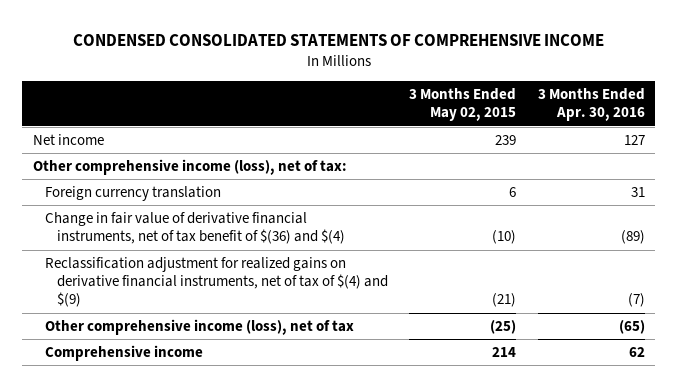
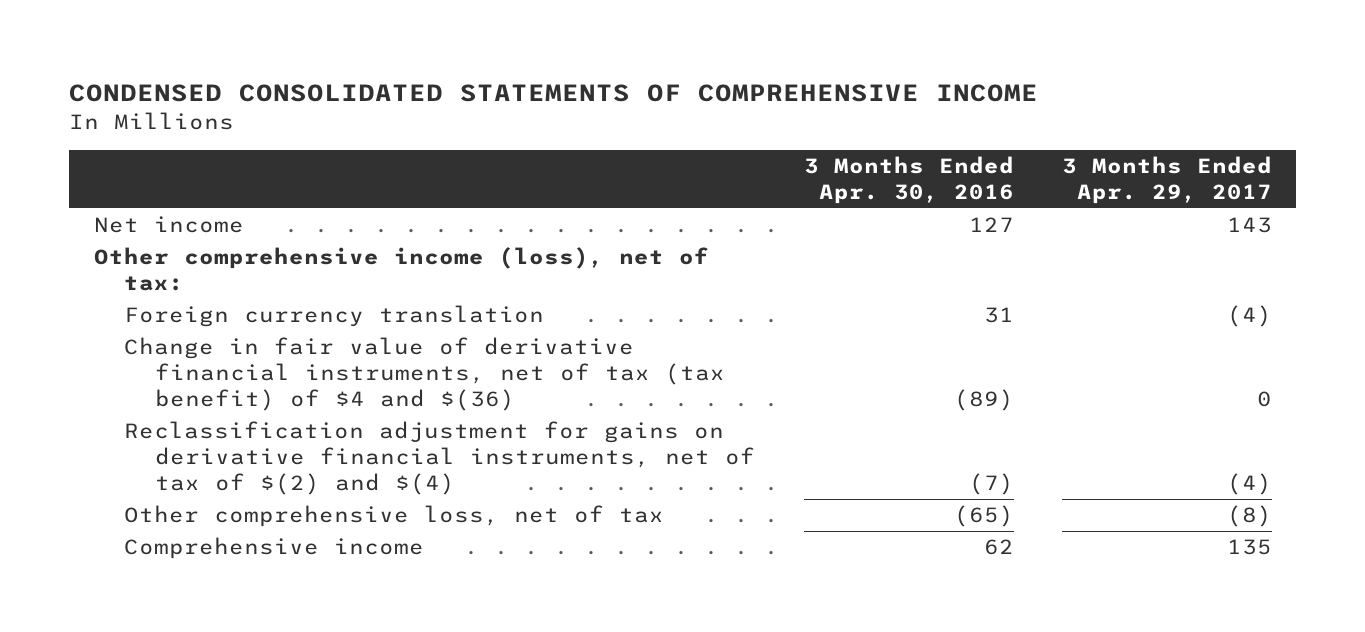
- | 3 Months Ended May 02, 2015 | 3 Months Ended Apr. 30, 2016
+ | 3 Months Ended Apr. 30, 2016 | 3 Months Ended Apr. 29, 2017
- Change in fair value of derivative financial instruments, net of tax benefit of $(36) and $(4) | (10) | (89)
- Reclassification adjustment for realized gains on derivative financial instruments, net of tax of $(4) and $(9) | (21) | (7)
- Other comprehensive income (loss), net of tax | (25) | (65)
+ Change in fair value of derivative financial instruments, net of tax (tax benefit) of $4 and $(36) | (89) | 0
+ Reclassification adjustment for gains on derivative financial instruments, net of tax of $(2) and $(4) | (7) | (4)
+ Other comprehensive loss, net of tax | (65) | (8)

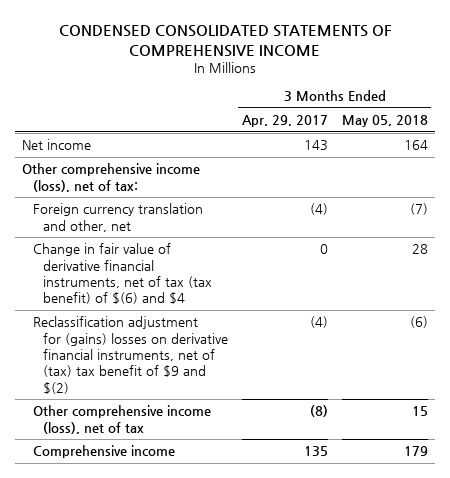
- | 3 Months Ended Apr. 30, 2016 | 3 Months Ended Apr. 29, 2017
+ | 3 Months Ended Apr. 29, 2017 | 3 Months Ended May 05, 2018
- Foreign currency translation | 31 | (4)
- Change in fair value of derivative financial instruments, net of tax (tax benefit) of $4 and $(36) | (89) | 0
- Reclassification adjustment for gains on derivative financial instruments, net of tax of $(2) and $(4) | (7) | (4)
- Other comprehensive loss, net of tax | (65) | (8)
+ Foreign currency translation and other, net | (4) | (7)
+ Change in fair value of derivative financial instruments, net of tax (tax benefit) of $(6) and $4 | 0 | 28
+ Reclassification adjustment for (gains) losses on derivative financial instruments, net of (tax) tax benefit of $9 and $(2) | (4) | (6)
+ Other comprehensive income (loss), net of tax | (8) | 15

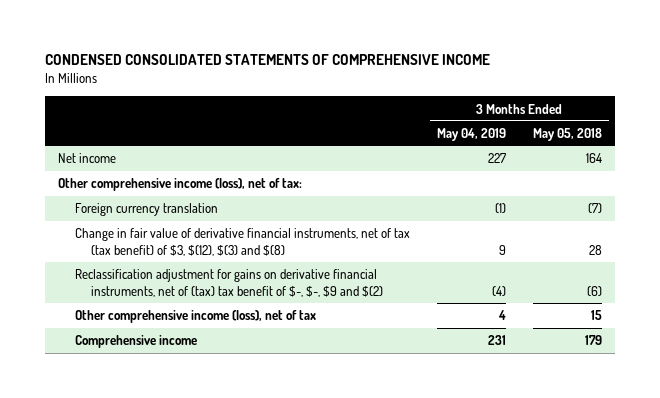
- | 3 Months Ended Apr. 29, 2017 | 3 Months Ended May 05, 2018
+ | 3 Months Ended May 04, 2019 | 3 Months Ended May 05, 2018
- Foreign currency translation and other, net | (4) | (7)
- Change in fair value of derivative financial instruments, net of tax (tax benefit) of $(6) and $4 | 0 | 28
- Reclassification adjustment for (gains) losses on derivative financial instruments, net of (tax) tax benefit of $9 and $(2) | (4) | (6)
+ Foreign currency translation | (1) | (7)
+ Change in fair value of derivative financial instruments, net of tax (tax benefit) of $3, $(12), $(3) and $(8) | 9 | 28
+ Reclassification adjustment for gains on derivative financial instruments, net of (tax) tax benefit of $-, $-, $9 and $(2) | (4) | (6)

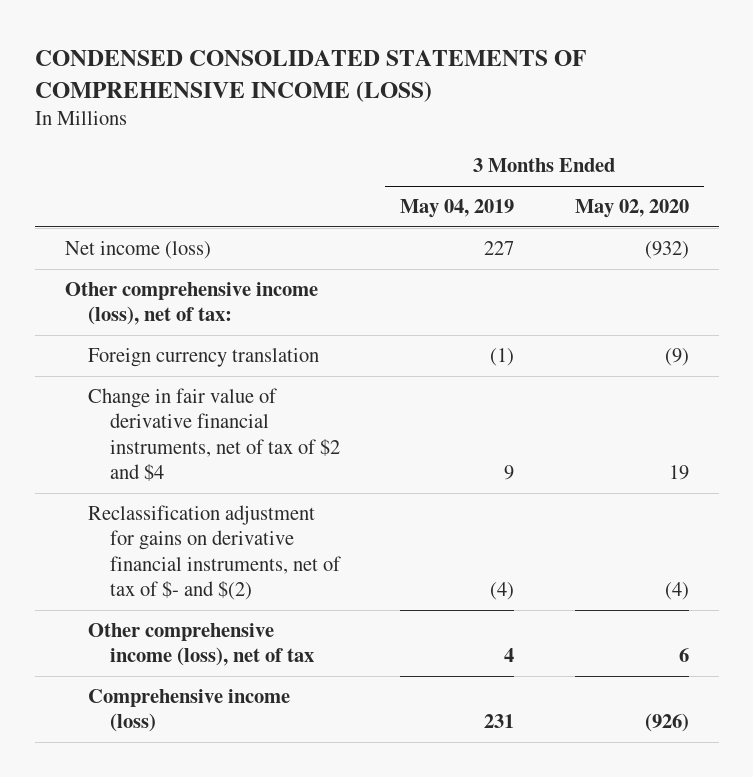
- CONDENSED CONSOLIDATED STATEMENTS OF COMPREHENSIVE INCOME
+ CONDENSED CONSOLIDATED STATEMENTS OF COMPREHENSIVE INCOME (LOSS)
- | 3 Months Ended May 04, 2019 | 3 Months Ended May 05, 2018
+ | 3 Months Ended May 04, 2019 | 3 Months Ended May 02, 2020
- Net income | 227 | 164
+ Net income (loss) | 227 | (932)
- Change in fair value of derivative financial instruments, net of tax (tax benefit) of $3, $(12), $(3) and $(8) | 9 | 28
- Reclassification adjustment for gains on derivative financial instruments, net of (tax) tax benefit of $-, $-, $9 and $(2) | (4) | (6)
+ Change in fair value of derivative financial instruments, net of tax of $2 and $4 | 9 | 19
+ Reclassification adjustment for gains on derivative financial instruments, net of tax of $- and $(2) | (4) | (4)
- Comprehensive income | 231 | 179
+ Comprehensive income (loss) | 231 | (926)

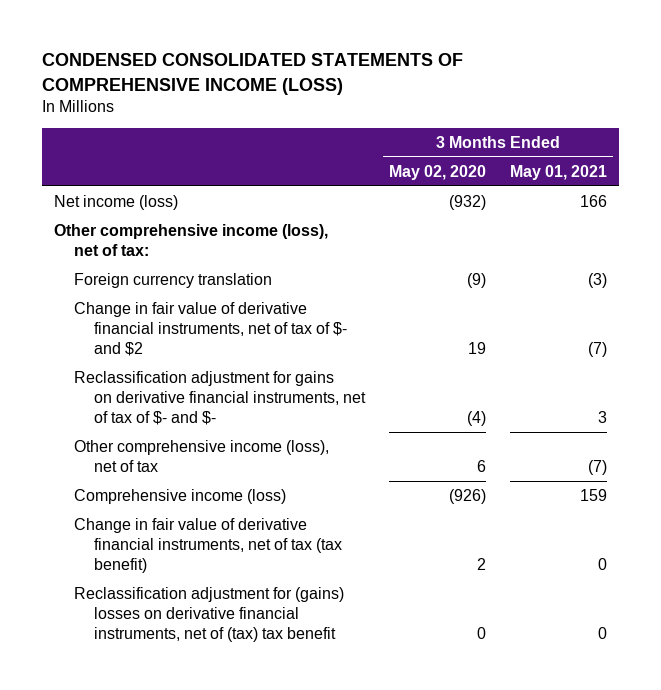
- | 3 Months Ended May 04, 2019 | 3 Months Ended May 02, 2020
+ | 3 Months Ended May 02, 2020 | 3 Months Ended May 01, 2021
- Change in fair value of derivative financial instruments, net of tax of $2 and $4 | 9 | 19
- Reclassification adjustment for gains on derivative financial instruments, net of tax of $- and $(2) | (4) | (4)
+ Change in fair value of derivative financial instruments, net of tax of $- and $2 | 19 | (7)
+ Reclassification adjustment for gains on derivative financial instruments, net of tax of $- and $- | (4) | 3
+ Change in fair value of derivative financial instruments, net of tax (tax benefit) | 2 | 0
+ Reclassification adjustment for (gains) losses on derivative financial instruments, net of (tax) tax benefit | 0 | 0

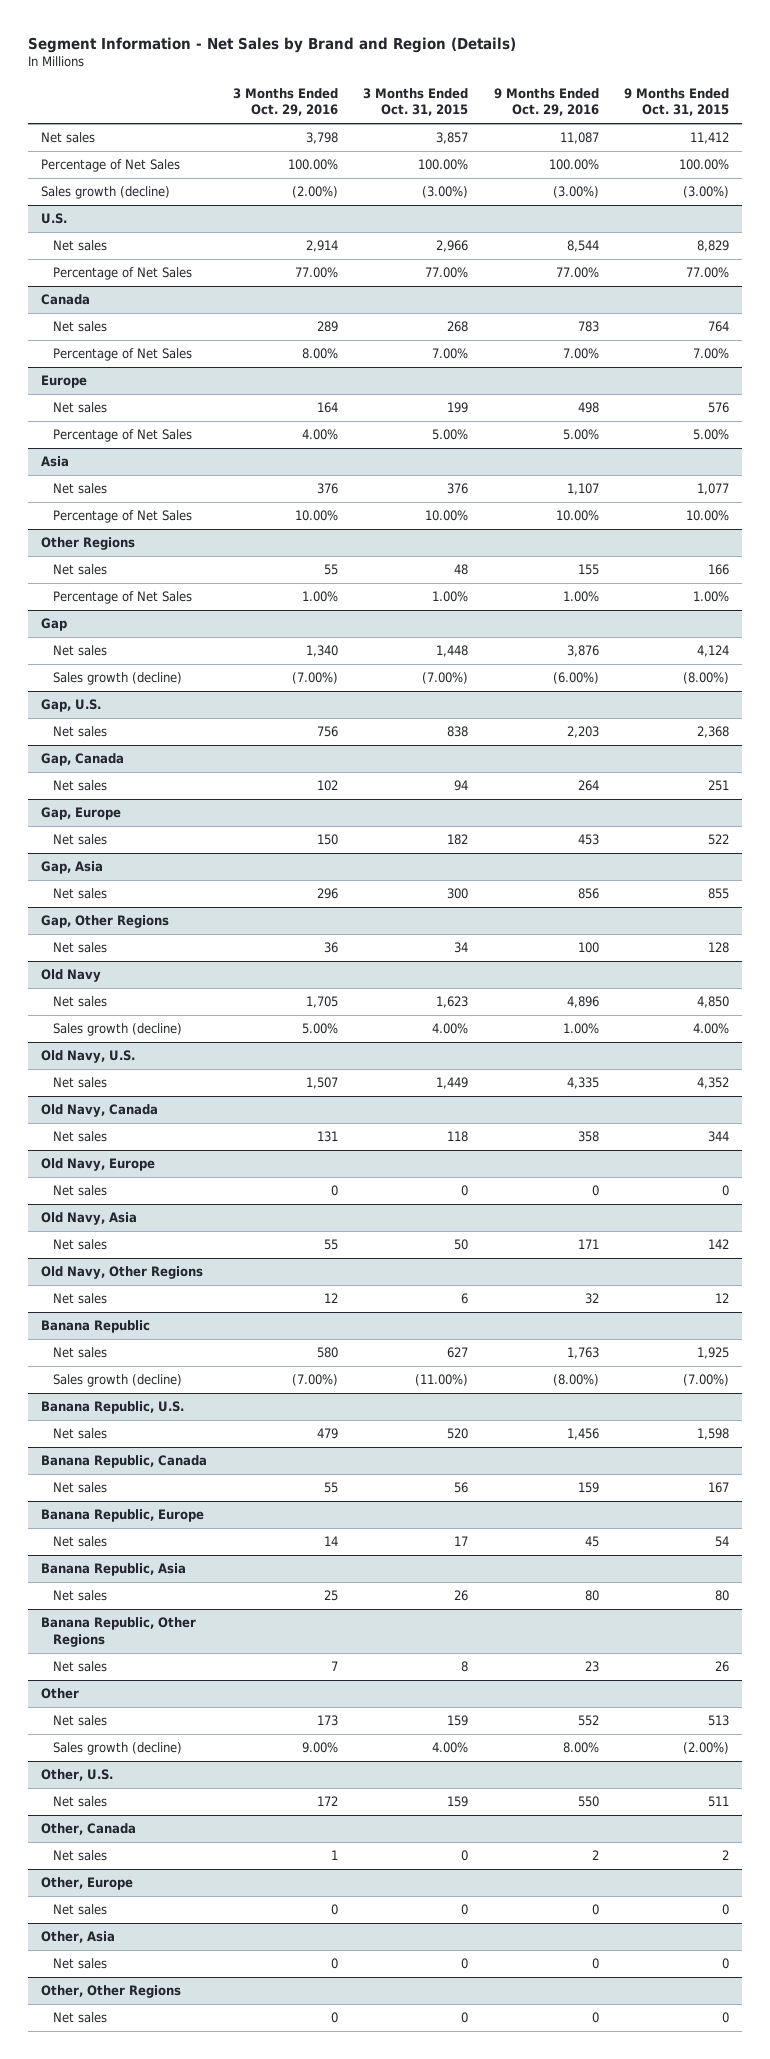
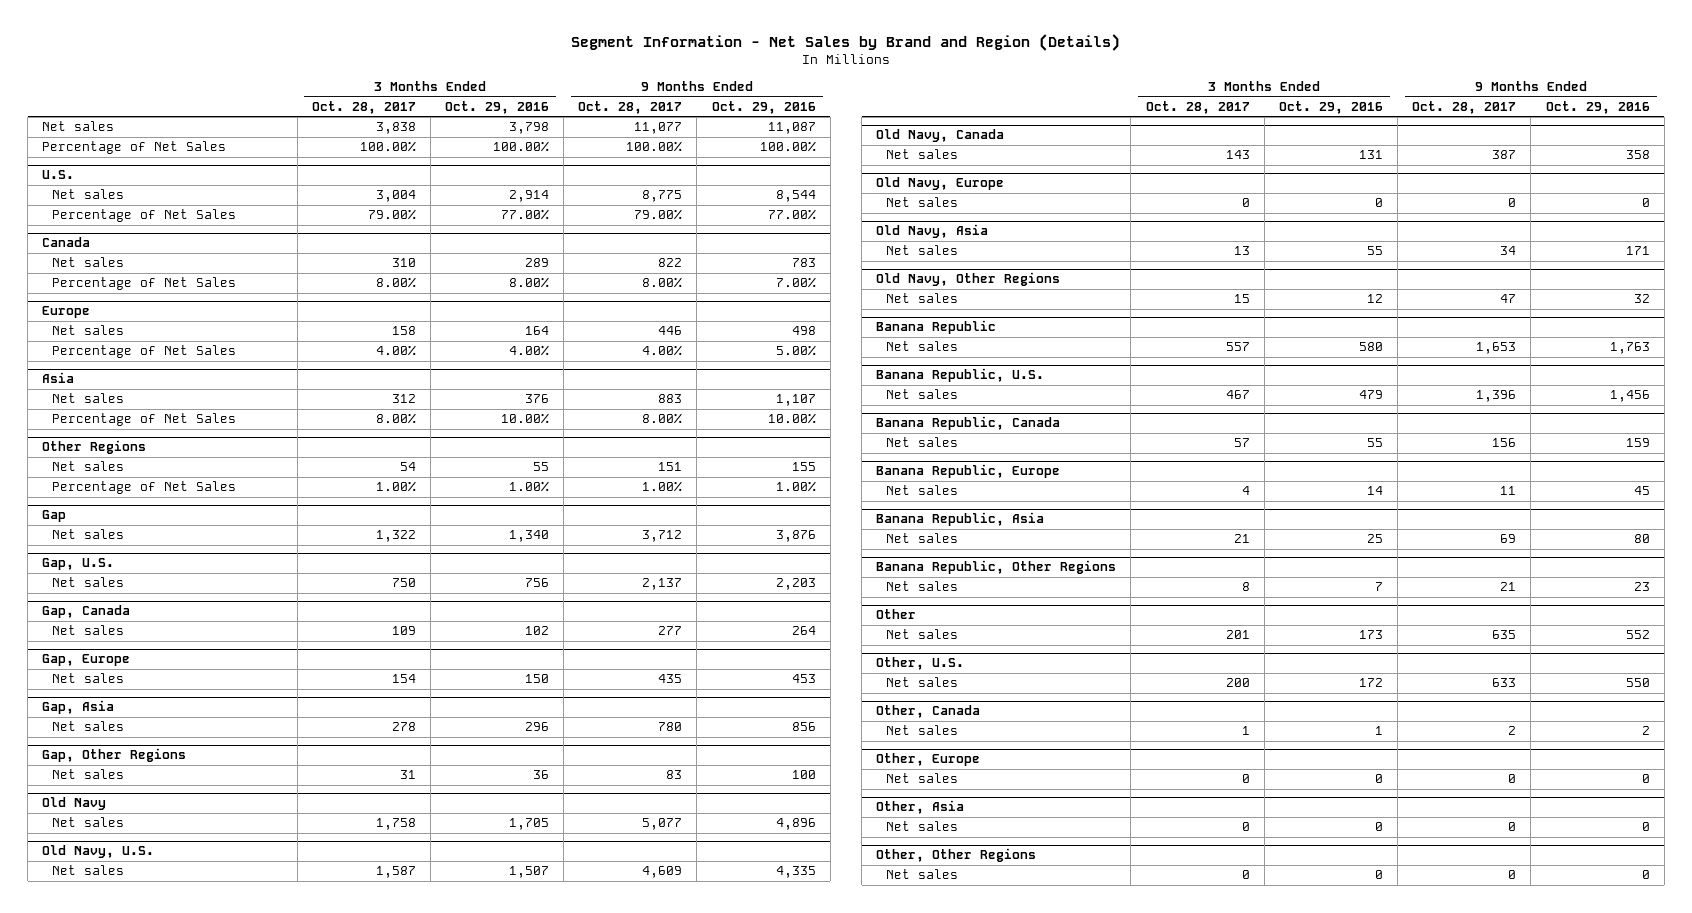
- | 3 Months Ended Oct. 29, 2016 | 3 Months Ended Oct. 31, 2015 | 9 Months Ended Oct. 29, 2016 | 9 Months Ended Oct. 31, 2015
+ | 3 Months Ended Oct. 28, 2017 | 3 Months Ended Oct. 29, 2016 | 9 Months Ended Oct. 28, 2017 | 9 Months Ended Oct. 29, 2016
- Sales growth (decline) | (2.00%) | (3.00%) | (3.00%) | (3.00%)
@ Gap
- Sales growth (decline) | (7.00%) | (7.00%) | (6.00%) | (8.00%)
@ Old Navy
- Sales growth (decline) | 5.00% | 4.00% | 1.00% | 4.00%
@ Banana Republic
- Sales growth (decline) | (7.00%) | (11.00%) | (8.00%) | (7.00%)
@ Other
- Sales growth (decline) | 9.00% | 4.00% | 8.00% | (2.00%)

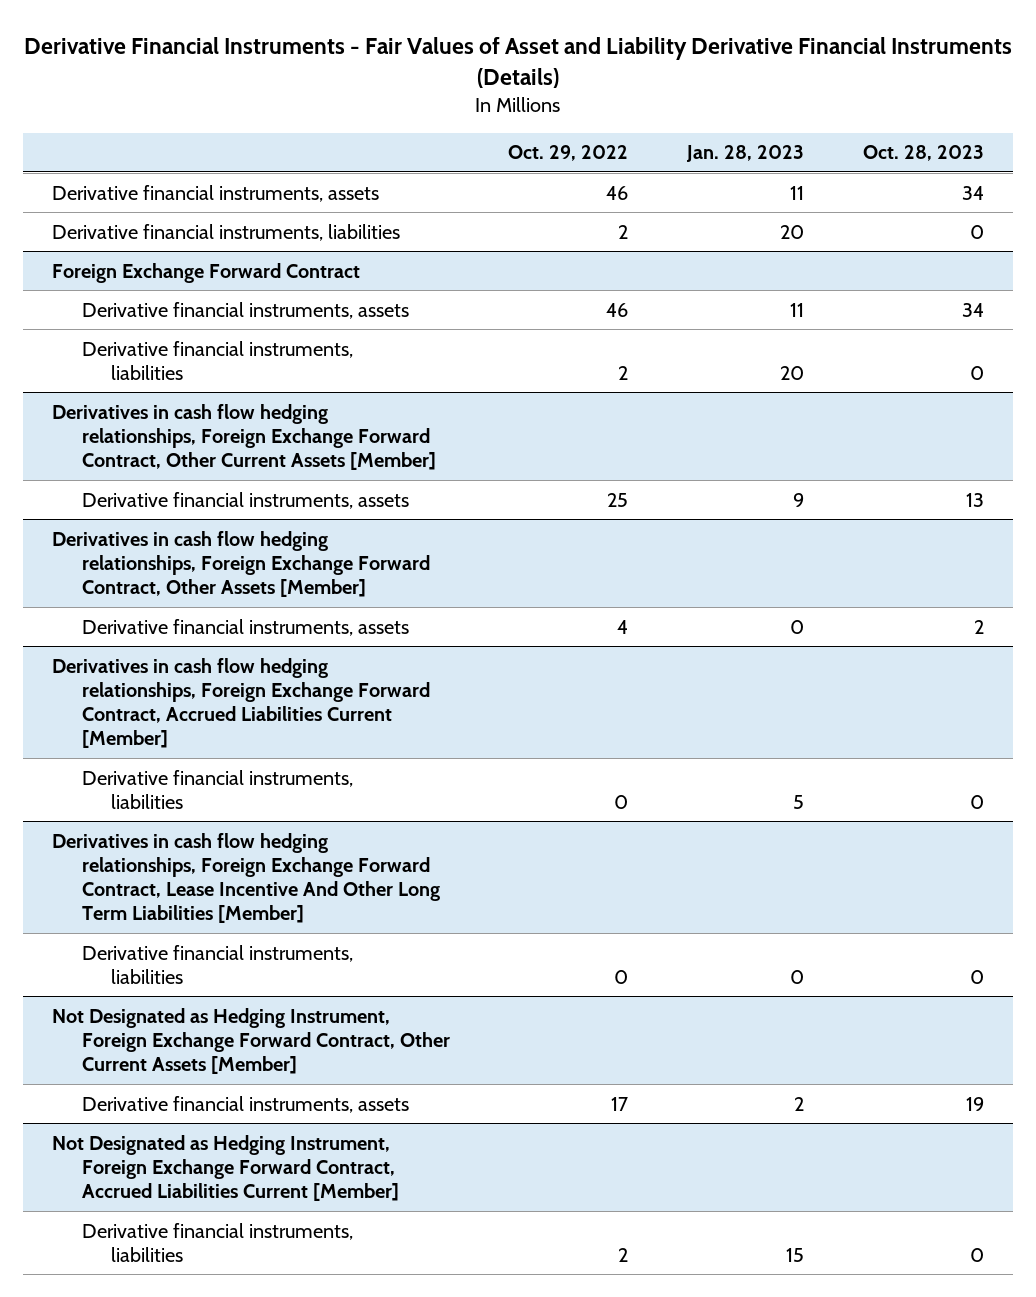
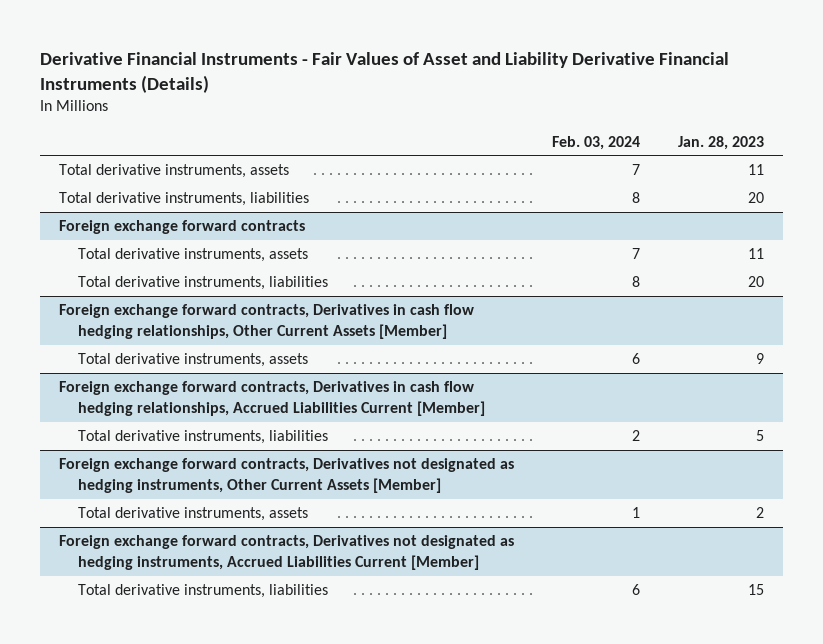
- | Oct. 29, 2022 | Jan. 28, 2023 | Oct. 28, 2023
+ | Feb. 03, 2024 | Jan. 28, 2023
- Derivative financial instruments, assets | 46 | 11 | 34
- Derivative financial instruments, liabilities | 2 | 20 | 0
- Foreign Exchange Forward Contract
- Derivative financial instruments, assets | 46 | 11 | 34
- Derivative financial instruments, liabilities | 2 | 20 | 0
- Derivatives in cash flow hedging relationships, Foreign Exchange Forward Contract, Other Current Assets [Member]
- Derivative financial instruments, assets | 25 | 9 | 13
- Derivatives in cash flow hedging relationships, Foreign Exchange Forward Contract, Other Assets [Member]
- Derivative financial instruments, assets | 4 | 0 | 2
- Derivatives in cash flow hedging relationships, Foreign Exchange Forward Contract, Accrued Liabilities Current [Member]
- Derivative financial instruments, liabilities | 0 | 5 | 0
- Derivatives in cash flow hedging relationships, Foreign Exchange Forward Contract, Lease Incentive And Other Long Term Liabilities [Member]
- Derivative financial instruments, liabilities | 0 | 0 | 0
- Not Designated as Hedging Instrument, Foreign Exchange Forward Contract, Other Current Assets [Member]
- Derivative financial instruments, assets | 17 | 2 | 19
- Not Designated as Hedging Instrument, Foreign Exchange Forward Contract, Accrued Liabilities Current [Member]
- Derivative financial instruments, liabilities | 2 | 15 | 0
+ Total derivative instruments, assets | 7 | 11
+ Total derivative instruments, liabilities | 8 | 20
+ Foreign exchange forward contracts
+ Total derivative instruments, assets | 7 | 11
+ Total derivative instruments, liabilities | 8 | 20
+ Foreign exchange forward contracts, Derivatives in cash flow hedging relationships, Other Current Assets [Member]
+ Total derivative instruments, assets | 6 | 9
+ Foreign exchange forward contracts, Derivatives in cash flow hedging relationships, Accrued Liabilities Current [Member]
+ Total derivative instruments, liabilities | 2 | 5
+ Foreign exchange forward contracts, Derivatives not designated as hedging instruments, Other Current Assets [Member]
+ Total derivative instruments, assets | 1 | 2
+ Foreign exchange forward contracts, Derivatives not designated as hedging instruments, Accrued Liabilities Current [Member]
+ Total derivative instruments, liabilities | 6 | 15

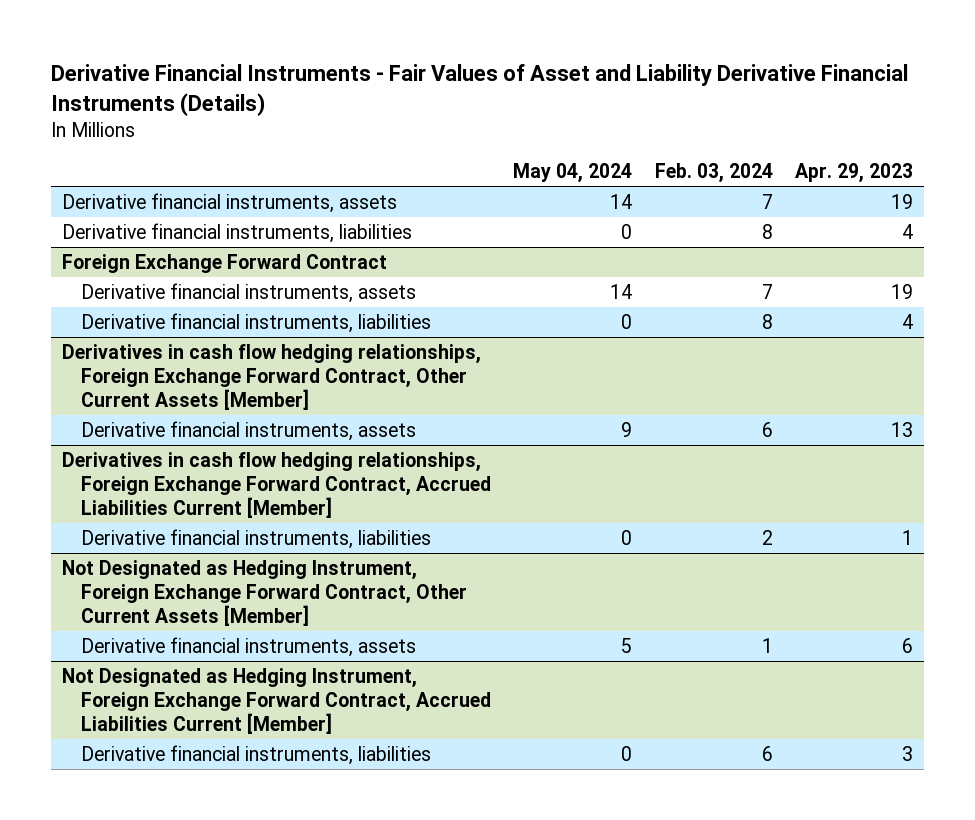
- | Feb. 03, 2024 | Jan. 28, 2023
+ | May 04, 2024 | Feb. 03, 2024 | Apr. 29, 2023
- Total derivative instruments, assets | 7 | 11
- Total derivative instruments, liabilities | 8 | 20
- Foreign exchange forward contracts
- Total derivative instruments, assets | 7 | 11
- Total derivative instruments, liabilities | 8 | 20
- Foreign exchange forward contracts, Derivatives in cash flow hedging relationships, Other Current Assets [Member]
- Total derivative instruments, assets | 6 | 9
- Foreign exchange forward contracts, Derivatives in cash flow hedging relationships, Accrued Liabilities Current [Member]
- Total derivative instruments, liabilities | 2 | 5
- Foreign exchange forward contracts, Derivatives not designated as hedging instruments, Other Current Assets [Member]
- Total derivative instruments, assets | 1 | 2
- Foreign exchange forward contracts, Derivatives not designated as hedging instruments, Accrued Liabilities Current [Member]
- Total derivative instruments, liabilities | 6 | 15
+ Derivative financial instruments, assets | 14 | 7 | 19
+ Derivative financial instruments, liabilities | 0 | 8 | 4
+ Foreign Exchange Forward Contract
+ Derivative financial instruments, assets | 14 | 7 | 19
+ Derivative financial instruments, liabilities | 0 | 8 | 4
+ Derivatives in cash flow hedging relationships, Foreign Exchange Forward Contract, Other Current Assets [Member]
+ Derivative financial instruments, assets | 9 | 6 | 13
+ Derivatives in cash flow hedging relationships, Foreign Exchange Forward Contract, Accrued Liabilities Current [Member]
+ Derivative financial instruments, liabilities | 0 | 2 | 1
+ Not Designated as Hedging Instrument, Foreign Exchange Forward Contract, Other Current Assets [Member]
+ Derivative financial instruments, assets | 5 | 1 | 6
+ Not Designated as Hedging Instrument, Foreign Exchange Forward Contract, Accrued Liabilities Current [Member]
+ Derivative financial instruments, liabilities | 0 | 6 | 3

